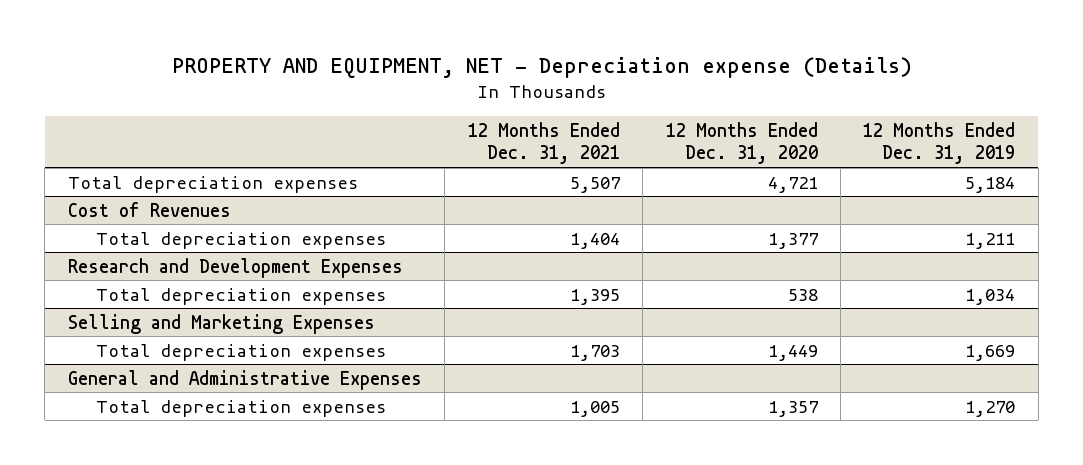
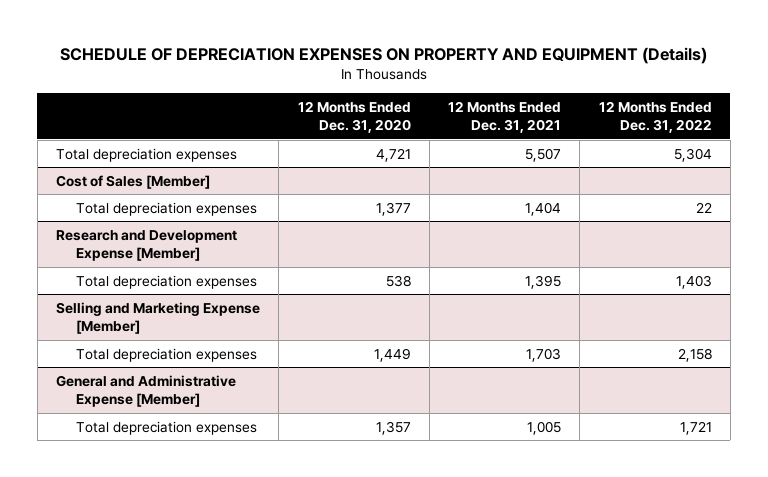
- PROPERTY AND EQUIPMENT, NET - Depreciation expense (Details)
+ SCHEDULE OF DEPRECIATION EXPENSES ON PROPERTY AND EQUIPMENT (Details)
- | 12 Months Ended Dec. 31, 2021 | 12 Months Ended Dec. 31, 2020 | 12 Months Ended Dec. 31, 2019
+ | 12 Months Ended Dec. 31, 2020 | 12 Months Ended Dec. 31, 2021 | 12 Months Ended Dec. 31, 2022
- Cost of Revenues
+ Cost of Sales [Member]
- Research and Development Expenses
+ Research and Development Expense [Member]
- Selling and Marketing Expenses
+ Selling and Marketing Expense [Member]
- General and Administrative Expenses
+ General and Administrative Expense [Member]

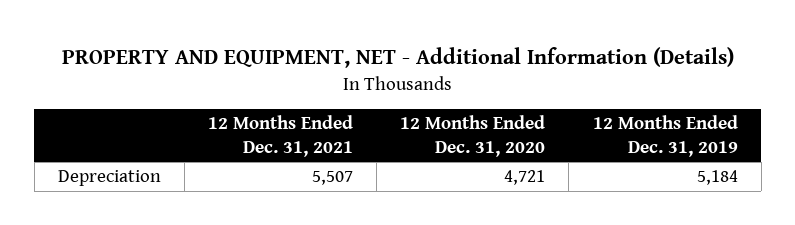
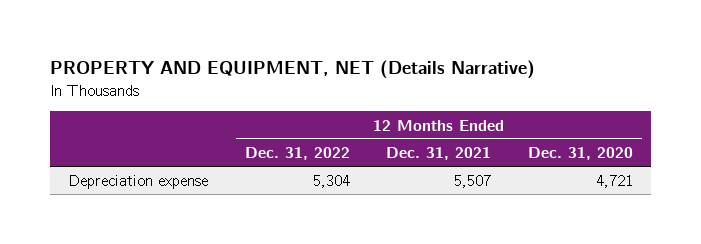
- PROPERTY AND EQUIPMENT, NET - Additional Information (Details)
+ PROPERTY AND EQUIPMENT, NET (Details Narrative)
- | 12 Months Ended Dec. 31, 2021 | 12 Months Ended Dec. 31, 2020 | 12 Months Ended Dec. 31, 2019
+ | 12 Months Ended Dec. 31, 2022 | 12 Months Ended Dec. 31, 2021 | 12 Months Ended Dec. 31, 2020
- Depreciation | 5,507 | 4,721 | 5,184
+ Depreciation expense | 5,304 | 5,507 | 4,721

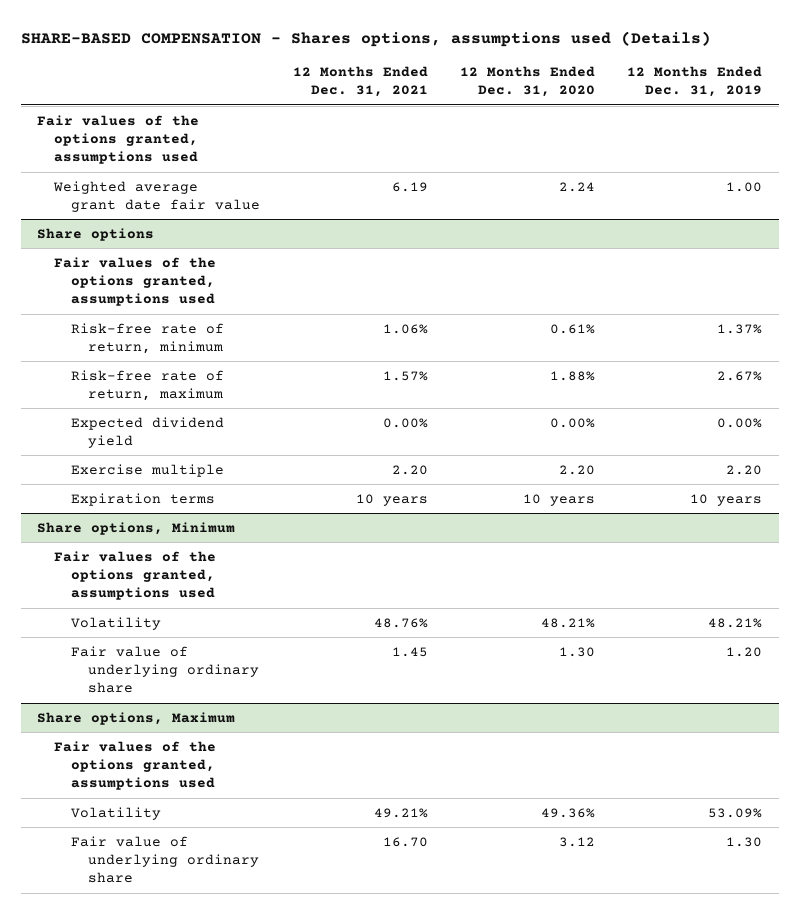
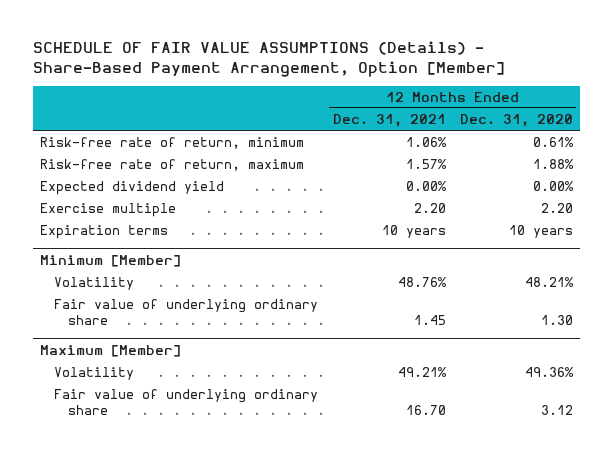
- SHARE-BASED COMPENSATION - Shares options, assumptions used (Details)
+ SCHEDULE OF FAIR VALUE ASSUMPTIONS (Details) - Share-Based Payment Arrangement, Option [Member]
- | 12 Months Ended Dec. 31, 2021 | 12 Months Ended Dec. 31, 2020 | 12 Months Ended Dec. 31, 2019
+ | 12 Months Ended Dec. 31, 2021 | 12 Months Ended Dec. 31, 2020
- Fair values of the options granted, assumptions used
- Weighted average grant date fair value | 6.19 | 2.24 | 1.00
- Share options
- Fair values of the options granted, assumptions used
- Share options, Minimum
- Fair values of the options granted, assumptions used
+ Minimum [Member]
- Share options, Maximum
- Fair values of the options granted, assumptions used
+ Maximum [Member]

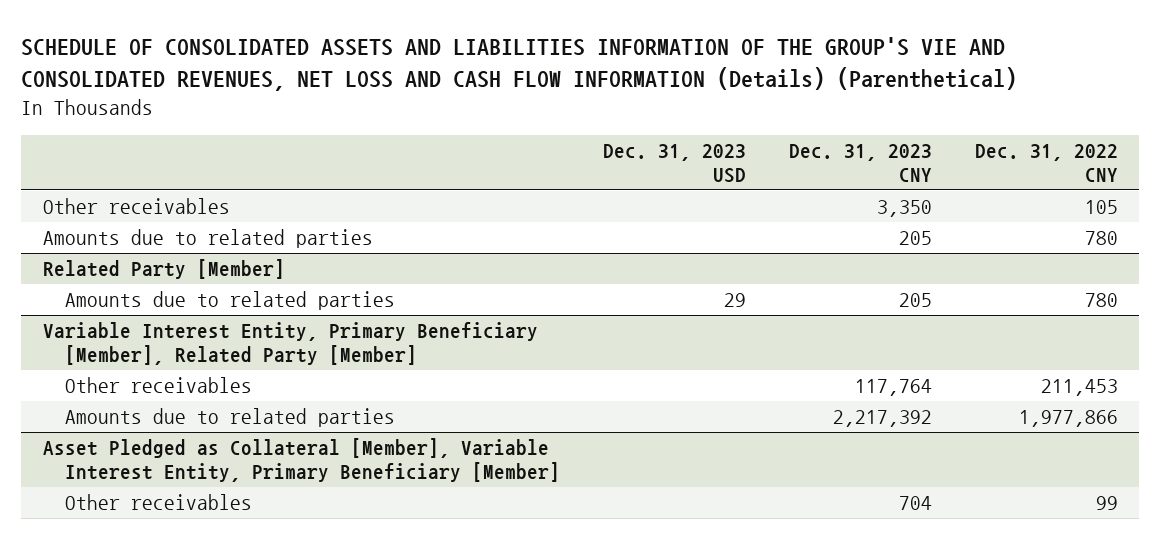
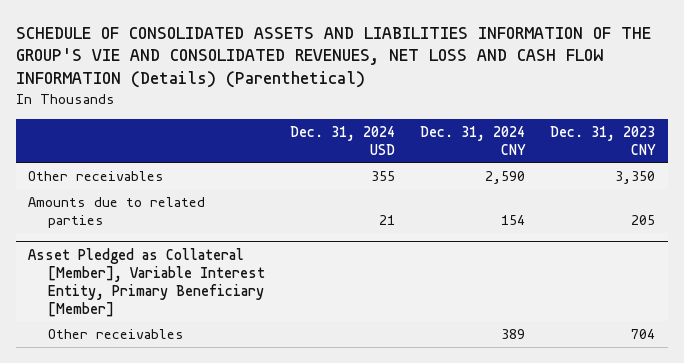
- | Dec. 31, 2023 USD | Dec. 31, 2023 CNY | Dec. 31, 2022 CNY
+ | Dec. 31, 2024 USD | Dec. 31, 2024 CNY | Dec. 31, 2023 CNY
- Related Party [Member]
- Amounts due to related parties | 29 | 205 | 780
- Variable Interest Entity, Primary Beneficiary [Member], Related Party [Member]
- Other receivables | | 117,764 | 211,453
- Amounts due to related parties | | 2,217,392 | 1,977,866

